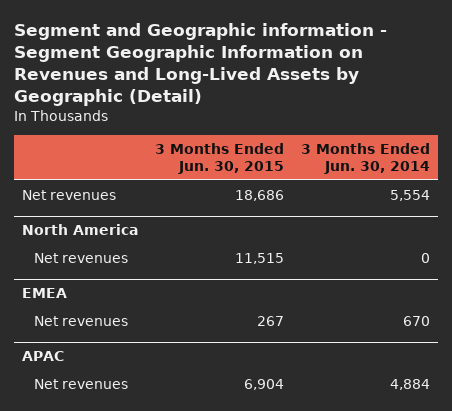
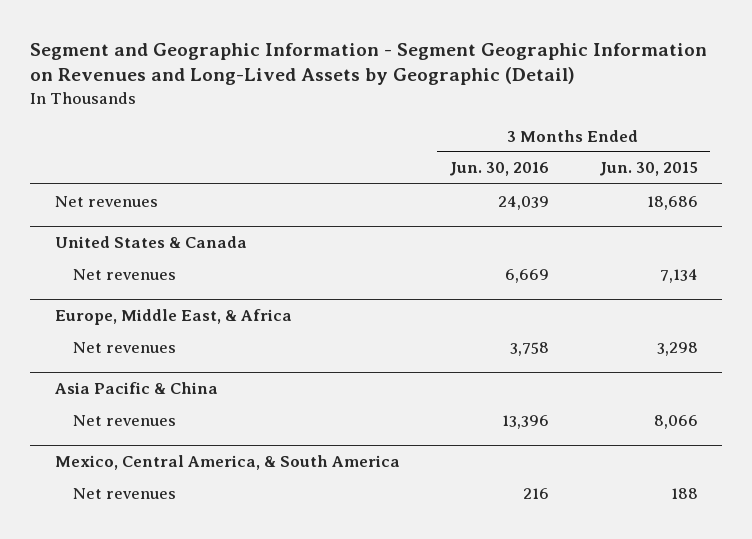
- Segment and Geographic information - Segment Geographic Information on Revenues and Long-Lived Assets by Geographic (Detail)
+ Segment and Geographic Information - Segment Geographic Information on Revenues and Long-Lived Assets by Geographic (Detail)
- | 3 Months Ended Jun. 30, 2015 | 3 Months Ended Jun. 30, 2014
+ | 3 Months Ended Jun. 30, 2016 | 3 Months Ended Jun. 30, 2015
- North America
- Net revenues | 11,515 | 0
- EMEA
- Net revenues | 267 | 670
- APAC
- Net revenues | 6,904 | 4,884
+ United States & Canada
+ Net revenues | 6,669 | 7,134
+ Europe, Middle East, & Africa
+ Net revenues | 3,758 | 3,298
+ Asia Pacific & China
+ Net revenues | 13,396 | 8,066
+ Mexico, Central America, & South America
+ Net revenues | 216 | 188

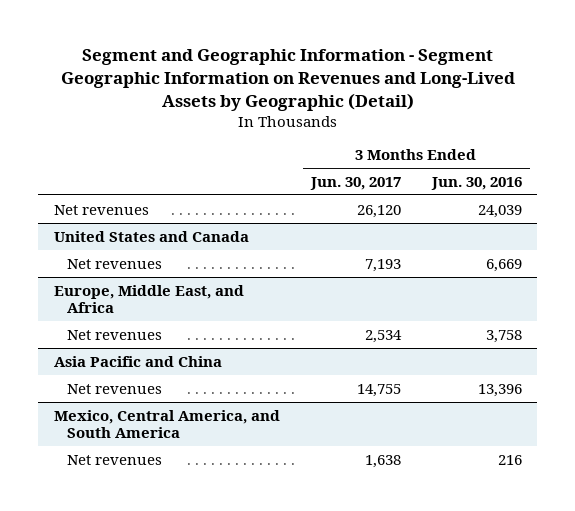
- | 3 Months Ended Jun. 30, 2016 | 3 Months Ended Jun. 30, 2015
+ | 3 Months Ended Jun. 30, 2017 | 3 Months Ended Jun. 30, 2016
- United States & Canada
+ United States and Canada
- Europe, Middle East, & Africa
+ Europe, Middle East, and Africa
- Asia Pacific & China
+ Asia Pacific and China
- Mexico, Central America, & South America
+ Mexico, Central America, and South America

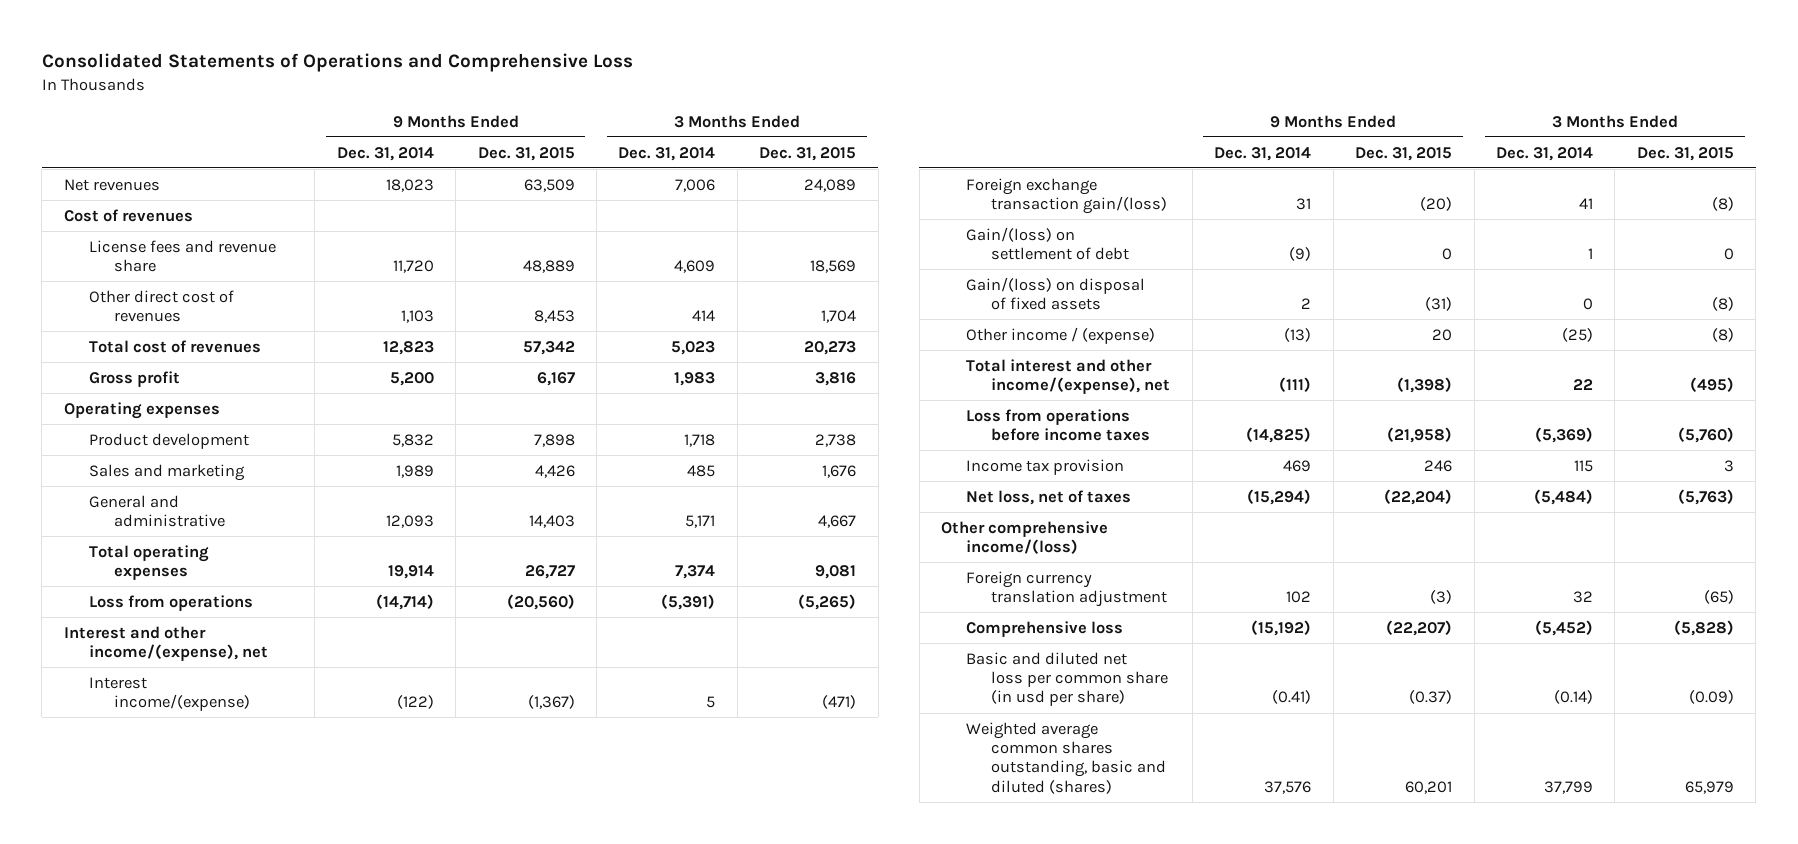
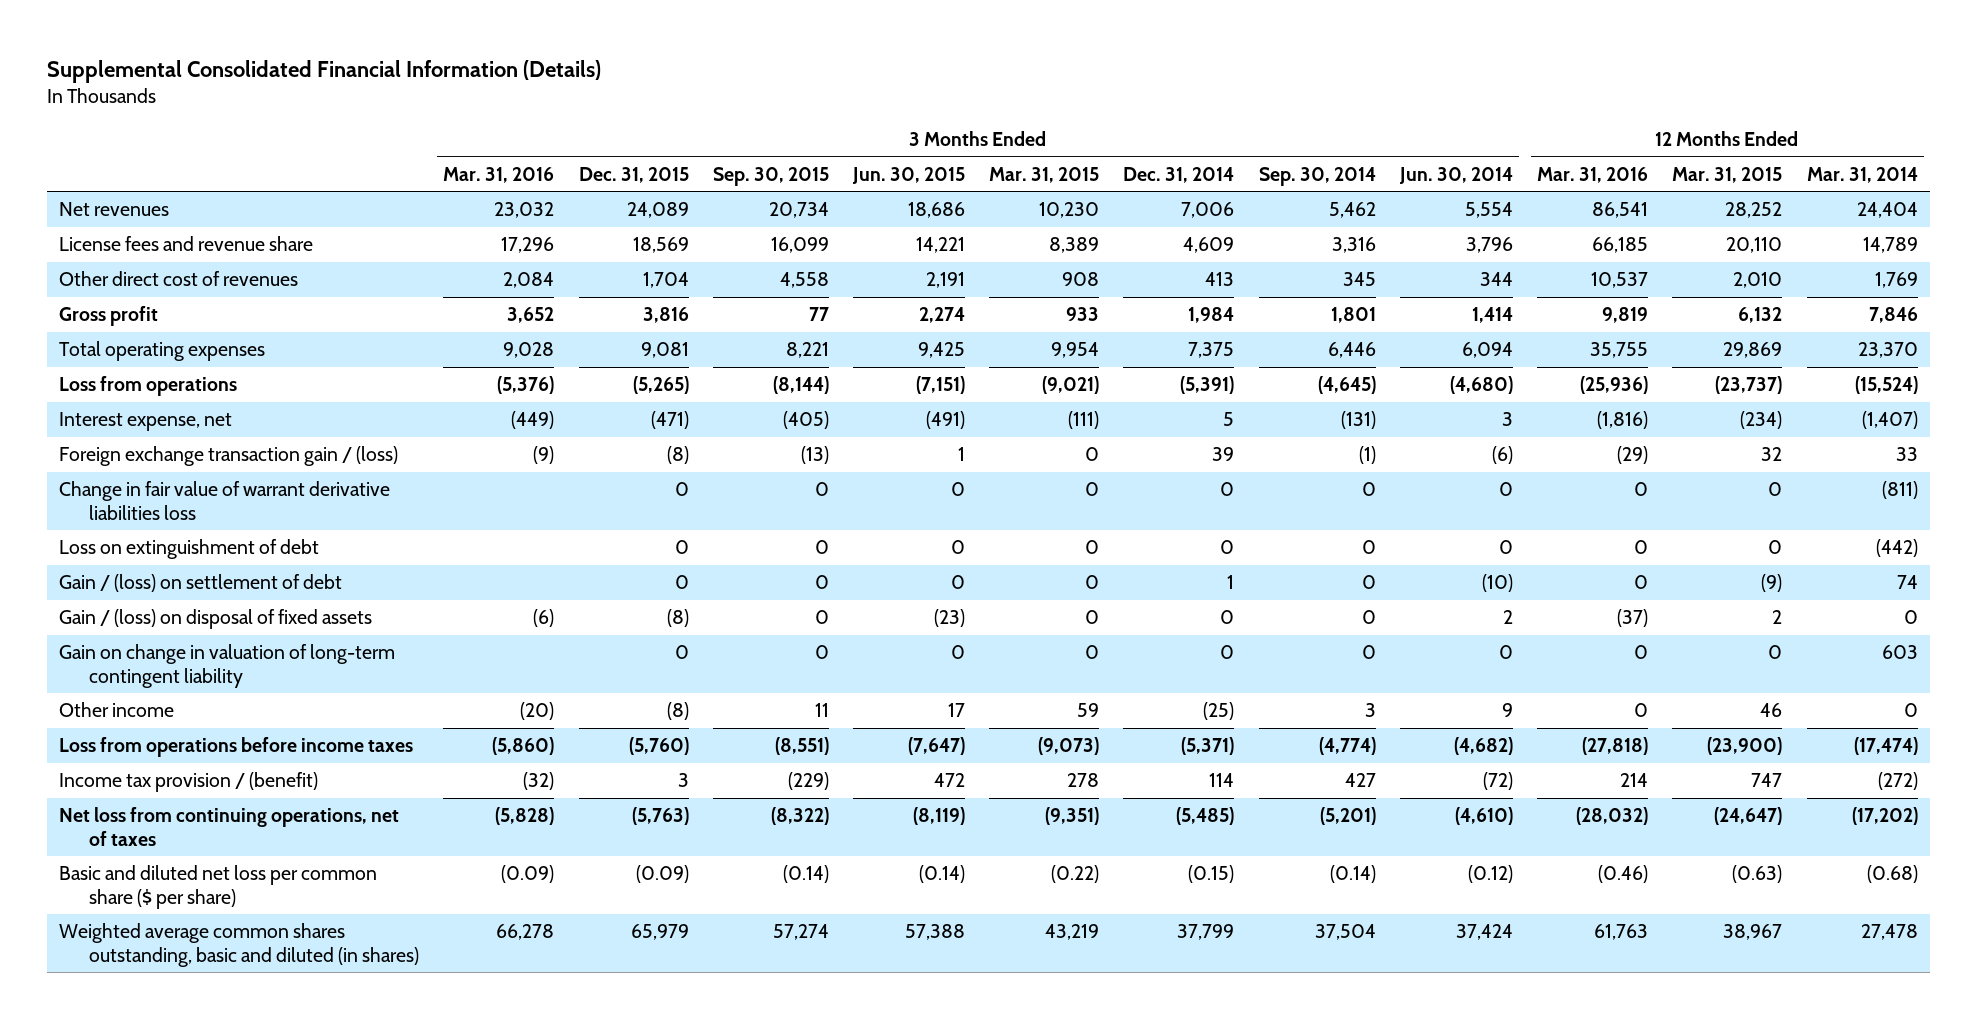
- Consolidated Statements of Operations and Comprehensive Loss
+ Supplemental Consolidated Financial Information (Details)
- | 9 Months Ended Dec. 31, 2014 | 9 Months Ended Dec. 31, 2015 | 3 Months Ended Dec. 31, 2014 | 3 Months Ended Dec. 31, 2015
+ | 3 Months Ended Mar. 31, 2016 | 3 Months Ended Dec. 31, 2015 | 3 Months Ended Sep. 30, 2015 | 3 Months Ended Jun. 30, 2015 | 3 Months Ended Mar. 31, 2015 | 3 Months Ended Dec. 31, 2014 | 3 Months Ended Sep. 30, 2014 | 3 Months Ended Jun. 30, 2014 | 12 Months Ended Mar. 31, 2016 | 12 Months Ended Mar. 31, 2015 | 12 Months Ended Mar. 31, 2014
- Cost of revenues
- Other direct cost of revenues | 1,103 | 8,453 | 414 | 1,704
- Total cost of revenues | 12,823 | 57,342 | 5,023 | 20,273
- Gross profit | 5,200 | 6,167 | 1,983 | 3,816
- Operating expenses
- Product development | 5,832 | 7,898 | 1,718 | 2,738
- Sales and marketing | 1,989 | 4,426 | 485 | 1,676
- General and administrative | 12,093 | 14,403 | 5,171 | 4,667
- Total operating expenses | 19,914 | 26,727 | 7,374 | 9,081
+ Other direct cost of revenues | 2,084 | 1,704 | 4,558 | 2,191 | 908 | 413 | 345 | 344 | 10,537 | 2,010 | 1,769
+ Gross profit | 3,652 | 3,816 | 77 | 2,274 | 933 | 1,984 | 1,801 | 1,414 | 9,819 | 6,132 | 7,846
+ Total operating expenses | 9,028 | 9,081 | 8,221 | 9,425 | 9,954 | 7,375 | 6,446 | 6,094 | 35,755 | 29,869 | 23,370
- Interest and other income/(expense), net
- Interest income/(expense) | (122) | (1,367) | 5 | (471)
- Foreign exchange transaction gain/(loss) | 31 | (20) | 41 | (8)
- Gain/(loss) on settlement of debt | (9) | 0 | 1 | 0
- Gain/(loss) on disposal of fixed assets | 2 | (31) | 0 | (8)
- Other income / (expense) | (13) | 20 | (25) | (8)
- Total interest and other income/(expense), net | (111) | (1,398) | 22 | (495)
- Loss from operations before income taxes | (14,825) | (21,958) | (5,369) | (5,760)
- Income tax provision | 469 | 246 | 115 | 3
- Net loss, net of taxes | (15,294) | (22,204) | (5,484) | (5,763)
- Other comprehensive income/(loss)
- Foreign currency translation adjustment | 102 | (3) | 32 | (65)
- Comprehensive loss | (15,192) | (22,207) | (5,452) | (5,828)
- Basic and diluted net loss per common share (in usd per share) | (0.41) | (0.37) | (0.14) | (0.09)
- Weighted average common shares outstanding, basic and diluted (shares) | 37,576 | 60,201 | 37,799 | 65,979
+ Interest expense, net | (449) | (471) | (405) | (491) | (111) | 5 | (131) | 3 | (1,816) | (234) | (1,407)
+ Foreign exchange transaction gain / (loss) | (9) | (8) | (13) | 1 | 0 | 39 | (1) | (6) | (29) | 32 | 33
+ Change in fair value of warrant derivative liabilities loss | | 0 | 0 | 0 | 0 | 0 | 0 | 0 | 0 | 0 | (811)
+ Loss on extinguishment of debt | | 0 | 0 | 0 | 0 | 0 | 0 | 0 | 0 | 0 | (442)
+ Gain / (loss) on settlement of debt | | 0 | 0 | 0 | 0 | 1 | 0 | (10) | 0 | (9) | 74
+ Gain / (loss) on disposal of fixed assets | (6) | (8) | 0 | (23) | 0 | 0 | 0 | 2 | (37) | 2 | 0
+ Gain on change in valuation of long-term contingent liability | | 0 | 0 | 0 | 0 | 0 | 0 | 0 | 0 | 0 | 603
+ Other income | (20) | (8) | 11 | 17 | 59 | (25) | 3 | 9 | 0 | 46 | 0
+ Loss from operations before income taxes | (5,860) | (5,760) | (8,551) | (7,647) | (9,073) | (5,371) | (4,774) | (4,682) | (27,818) | (23,900) | (17,474)
+ Income tax provision / (benefit) | (32) | 3 | (229) | 472 | 278 | 114 | 427 | (72) | 214 | 747 | (272)
+ Net loss from continuing operations, net of taxes | (5,828) | (5,763) | (8,322) | (8,119) | (9,351) | (5,485) | (5,201) | (4,610) | (28,032) | (24,647) | (17,202)
+ Basic and diluted net loss per common share ($ per share) | (0.09) | (0.09) | (0.14) | (0.14) | (0.22) | (0.15) | (0.14) | (0.12) | (0.46) | (0.63) | (0.68)
+ Weighted average common shares outstanding, basic and diluted (in shares) | 66,278 | 65,979 | 57,274 | 57,388 | 43,219 | 37,799 | 37,504 | 37,424 | 61,763 | 38,967 | 27,478

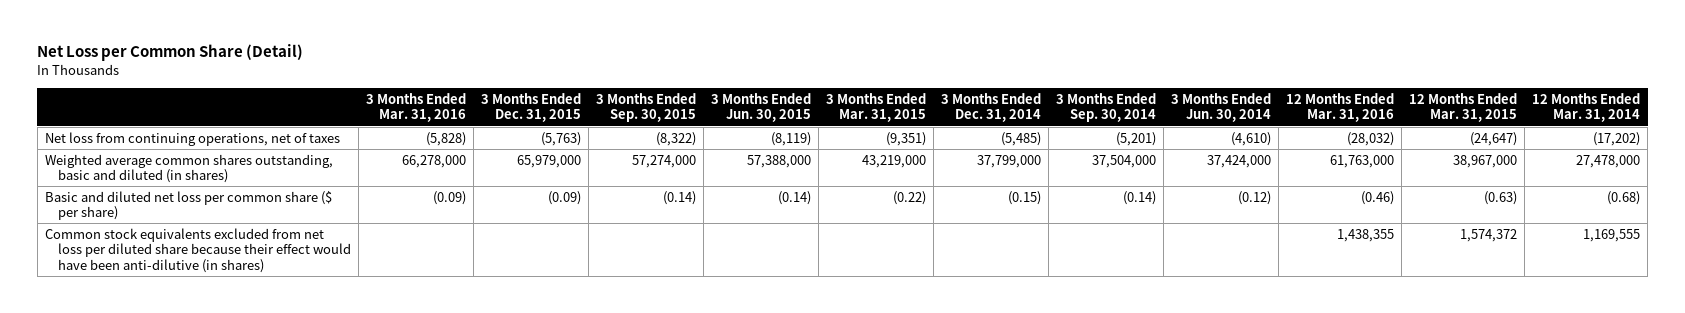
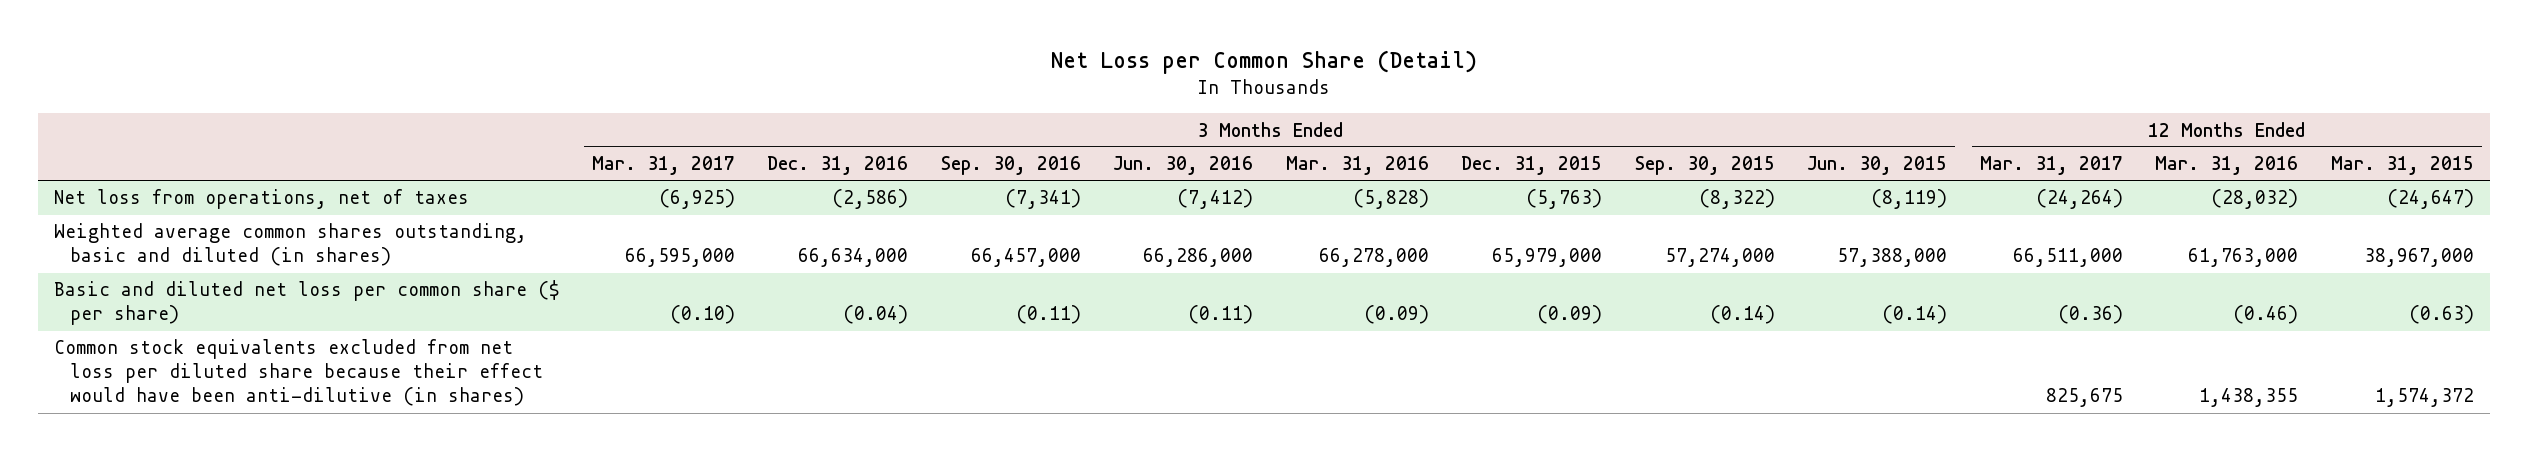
- | 3 Months Ended Mar. 31, 2016 | 3 Months Ended Dec. 31, 2015 | 3 Months Ended Sep. 30, 2015 | 3 Months Ended Jun. 30, 2015 | 3 Months Ended Mar. 31, 2015 | 3 Months Ended Dec. 31, 2014 | 3 Months Ended Sep. 30, 2014 | 3 Months Ended Jun. 30, 2014 | 12 Months Ended Mar. 31, 2016 | 12 Months Ended Mar. 31, 2015 | 12 Months Ended Mar. 31, 2014
+ | 3 Months Ended Mar. 31, 2017 | 3 Months Ended Dec. 31, 2016 | 3 Months Ended Sep. 30, 2016 | 3 Months Ended Jun. 30, 2016 | 3 Months Ended Mar. 31, 2016 | 3 Months Ended Dec. 31, 2015 | 3 Months Ended Sep. 30, 2015 | 3 Months Ended Jun. 30, 2015 | 12 Months Ended Mar. 31, 2017 | 12 Months Ended Mar. 31, 2016 | 12 Months Ended Mar. 31, 2015
- Net loss from continuing operations, net of taxes | (5,828) | (5,763) | (8,322) | (8,119) | (9,351) | (5,485) | (5,201) | (4,610) | (28,032) | (24,647) | (17,202)
+ Net loss from operations, net of taxes | (6,925) | (2,586) | (7,341) | (7,412) | (5,828) | (5,763) | (8,322) | (8,119) | (24,264) | (28,032) | (24,647)

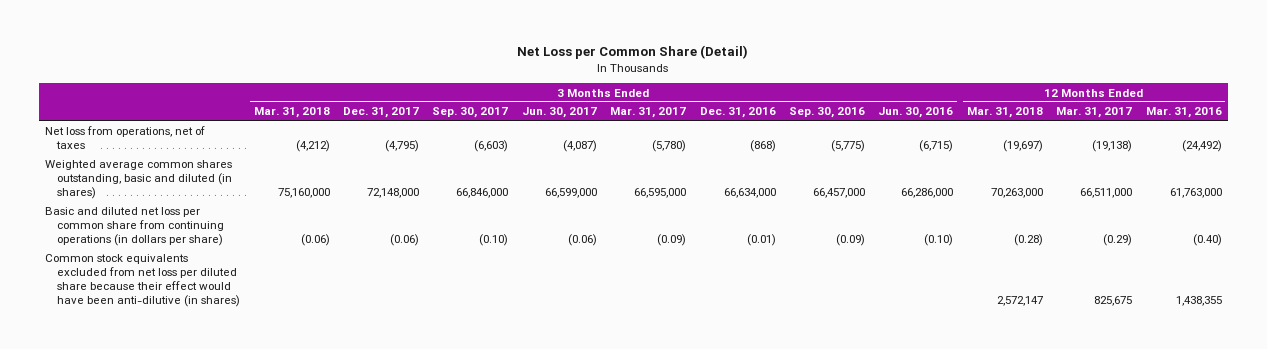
- | 3 Months Ended Mar. 31, 2017 | 3 Months Ended Dec. 31, 2016 | 3 Months Ended Sep. 30, 2016 | 3 Months Ended Jun. 30, 2016 | 3 Months Ended Mar. 31, 2016 | 3 Months Ended Dec. 31, 2015 | 3 Months Ended Sep. 30, 2015 | 3 Months Ended Jun. 30, 2015 | 12 Months Ended Mar. 31, 2017 | 12 Months Ended Mar. 31, 2016 | 12 Months Ended Mar. 31, 2015
+ | 3 Months Ended Mar. 31, 2018 | 3 Months Ended Dec. 31, 2017 | 3 Months Ended Sep. 30, 2017 | 3 Months Ended Jun. 30, 2017 | 3 Months Ended Mar. 31, 2017 | 3 Months Ended Dec. 31, 2016 | 3 Months Ended Sep. 30, 2016 | 3 Months Ended Jun. 30, 2016 | 12 Months Ended Mar. 31, 2018 | 12 Months Ended Mar. 31, 2017 | 12 Months Ended Mar. 31, 2016
- Net loss from operations, net of taxes | (6,925) | (2,586) | (7,341) | (7,412) | (5,828) | (5,763) | (8,322) | (8,119) | (24,264) | (28,032) | (24,647)
+ Net loss from operations, net of taxes | (4,212) | (4,795) | (6,603) | (4,087) | (5,780) | (868) | (5,775) | (6,715) | (19,697) | (19,138) | (24,492)
- Basic and diluted net loss per common share ($ per share) | (0.10) | (0.04) | (0.11) | (0.11) | (0.09) | (0.09) | (0.14) | (0.14) | (0.36) | (0.46) | (0.63)
+ Basic and diluted net loss per common share from continuing operations (in dollars per share) | (0.06) | (0.06) | (0.10) | (0.06) | (0.09) | (0.01) | (0.09) | (0.10) | (0.28) | (0.29) | (0.40)

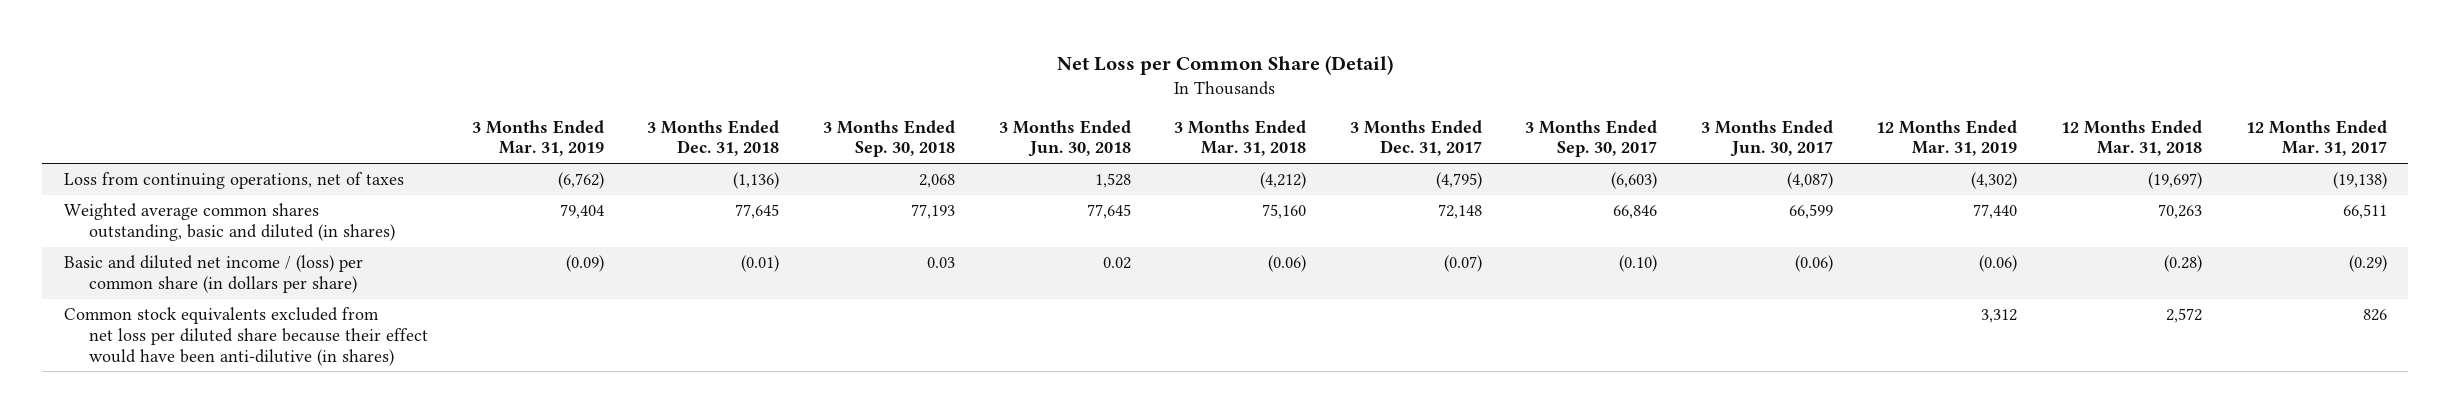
- | 3 Months Ended Mar. 31, 2018 | 3 Months Ended Dec. 31, 2017 | 3 Months Ended Sep. 30, 2017 | 3 Months Ended Jun. 30, 2017 | 3 Months Ended Mar. 31, 2017 | 3 Months Ended Dec. 31, 2016 | 3 Months Ended Sep. 30, 2016 | 3 Months Ended Jun. 30, 2016 | 12 Months Ended Mar. 31, 2018 | 12 Months Ended Mar. 31, 2017 | 12 Months Ended Mar. 31, 2016
+ | 3 Months Ended Mar. 31, 2019 | 3 Months Ended Dec. 31, 2018 | 3 Months Ended Sep. 30, 2018 | 3 Months Ended Jun. 30, 2018 | 3 Months Ended Mar. 31, 2018 | 3 Months Ended Dec. 31, 2017 | 3 Months Ended Sep. 30, 2017 | 3 Months Ended Jun. 30, 2017 | 12 Months Ended Mar. 31, 2019 | 12 Months Ended Mar. 31, 2018 | 12 Months Ended Mar. 31, 2017
- Net loss from operations, net of taxes | (4,212) | (4,795) | (6,603) | (4,087) | (5,780) | (868) | (5,775) | (6,715) | (19,697) | (19,138) | (24,492)
- Weighted average common shares outstanding, basic and diluted (in shares) | 75,160,000 | 72,148,000 | 66,846,000 | 66,599,000 | 66,595,000 | 66,634,000 | 66,457,000 | 66,286,000 | 70,263,000 | 66,511,000 | 61,763,000
- Basic and diluted net loss per common share from continuing operations (in dollars per share) | (0.06) | (0.06) | (0.10) | (0.06) | (0.09) | (0.01) | (0.09) | (0.10) | (0.28) | (0.29) | (0.40)
- Common stock equivalents excluded from net loss per diluted share because their effect would have been anti-dilutive (in shares) | | | | | | | | | 2,572,147 | 825,675 | 1,438,355
+ Loss from continuing operations, net of taxes | (6,762) | (1,136) | 2,068 | 1,528 | (4,212) | (4,795) | (6,603) | (4,087) | (4,302) | (19,697) | (19,138)
+ Weighted average common shares outstanding, basic and diluted (in shares) | 79,404 | 77,645 | 77,193 | 77,645 | 75,160 | 72,148 | 66,846 | 66,599 | 77,440 | 70,263 | 66,511
+ Basic and diluted net income / (loss) per common share (in dollars per share) | (0.09) | (0.01) | 0.03 | 0.02 | (0.06) | (0.07) | (0.10) | (0.06) | (0.06) | (0.28) | (0.29)
+ Common stock equivalents excluded from net loss per diluted share because their effect would have been anti-dilutive (in shares) | | | | | | | | | 3,312 | 2,572 | 826

